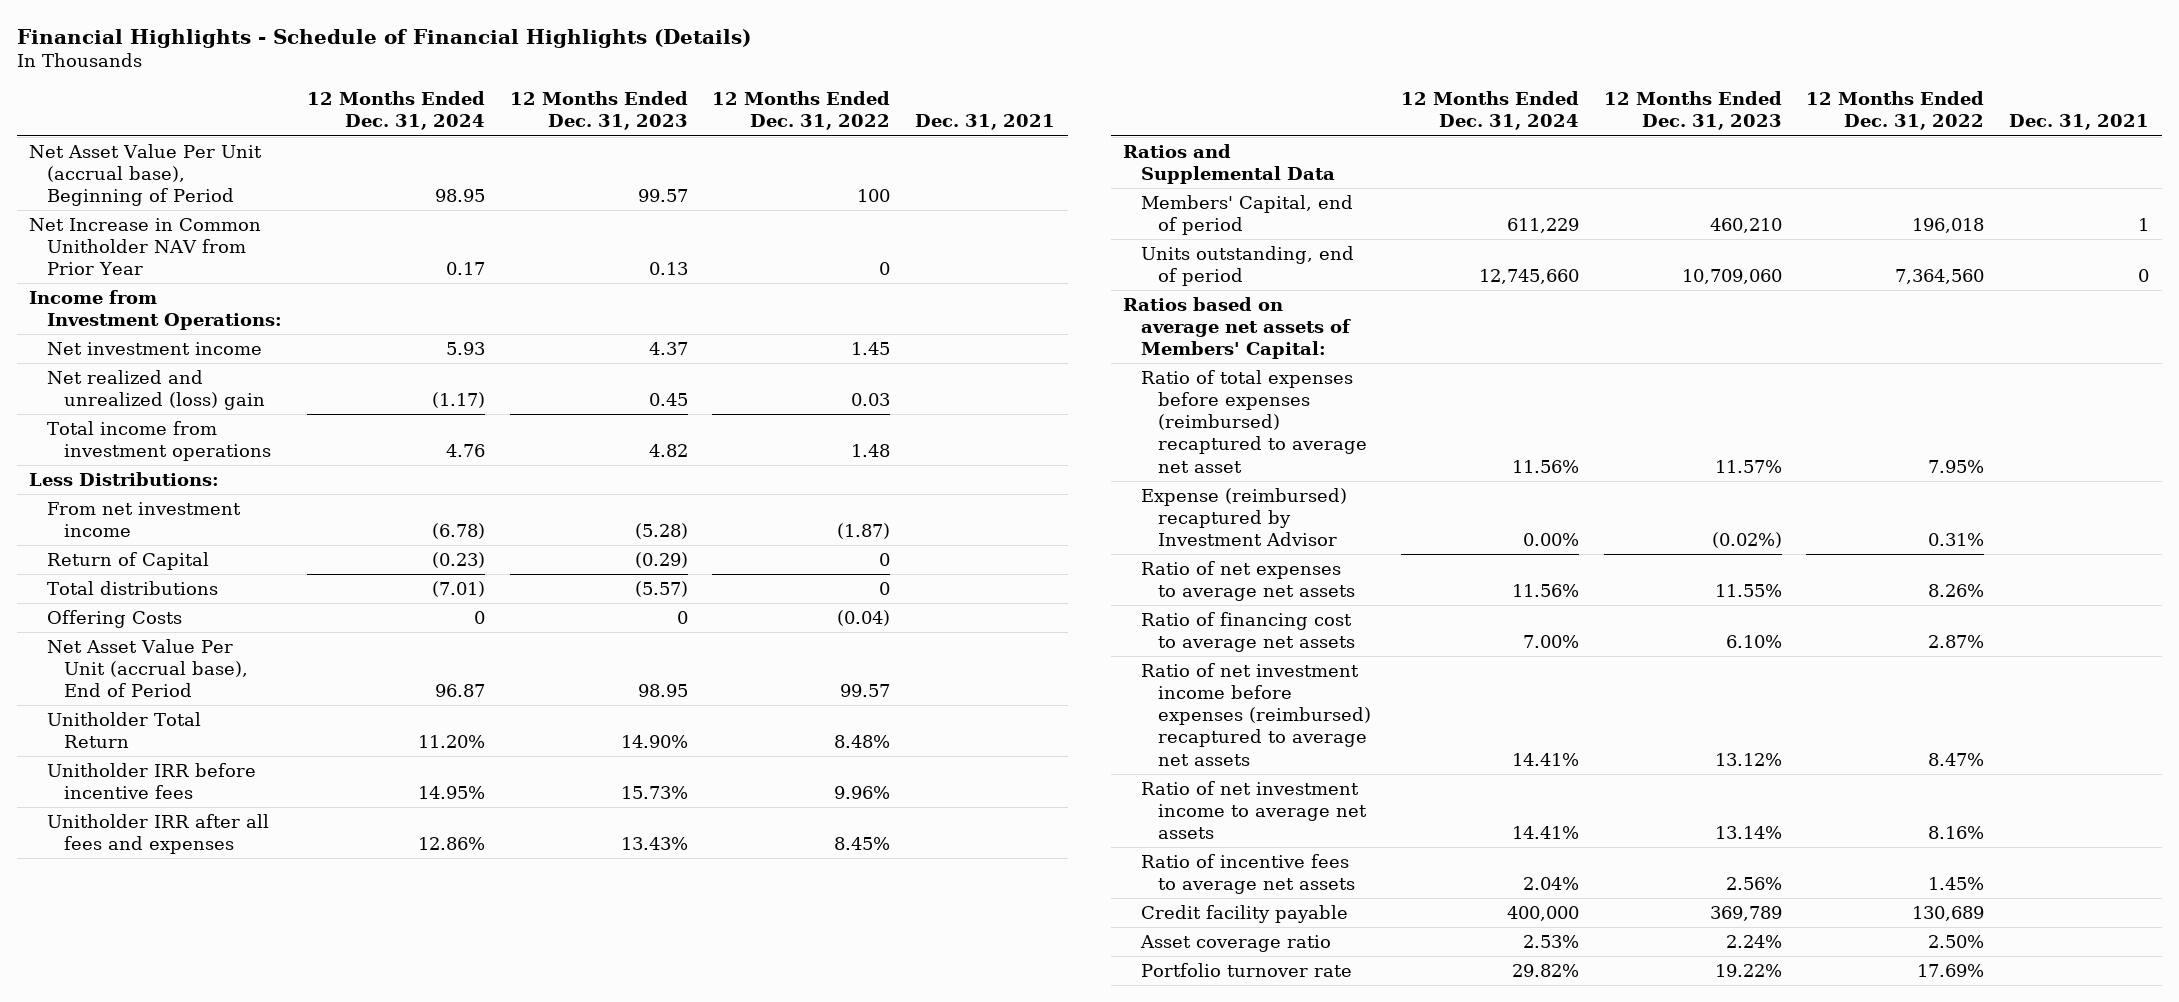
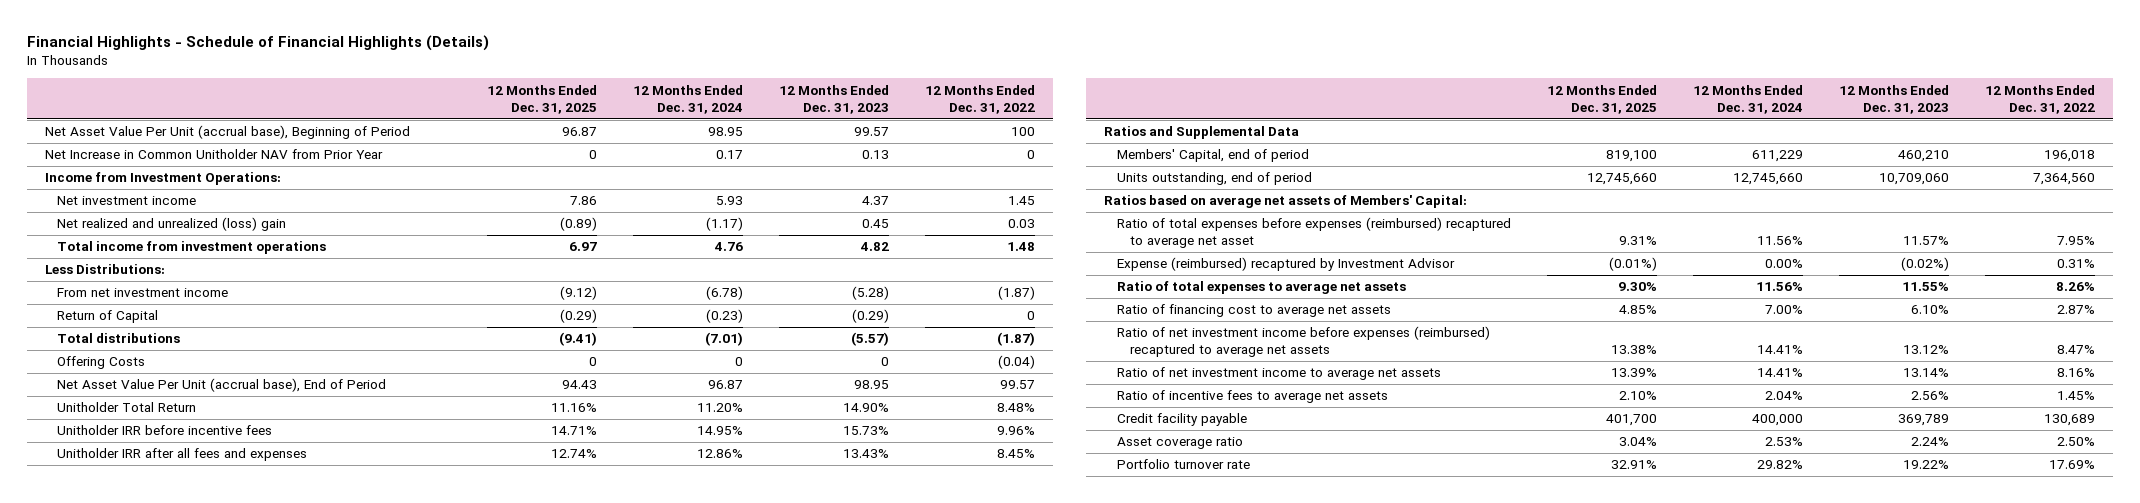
- | 12 Months Ended Dec. 31, 2024 | 12 Months Ended Dec. 31, 2023 | 12 Months Ended Dec. 31, 2022 | Dec. 31, 2021
+ | 12 Months Ended Dec. 31, 2025 | 12 Months Ended Dec. 31, 2024 | 12 Months Ended Dec. 31, 2023 | 12 Months Ended Dec. 31, 2022
- Total distributions | (7.01) | (5.57) | 0 |
+ Total distributions | (9.41) | (7.01) | (5.57) | (1.87)
- Ratio of net expenses to average net assets | 11.56% | 11.55% | 8.26% |
+ Ratio of total expenses to average net assets | 9.30% | 11.56% | 11.55% | 8.26%

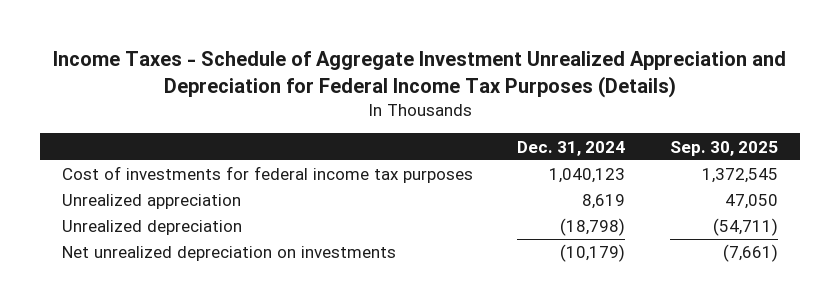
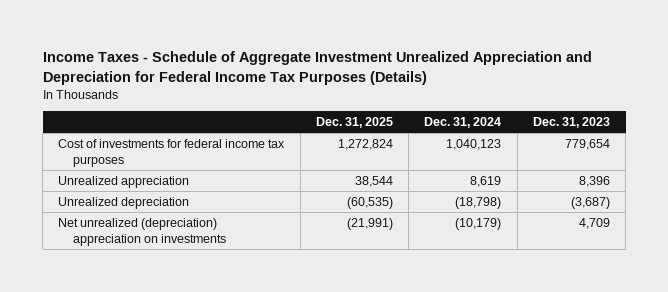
- | Dec. 31, 2024 | Sep. 30, 2025
+ | Dec. 31, 2025 | Dec. 31, 2024 | Dec. 31, 2023
- Net unrealized depreciation on investments | (10,179) | (7,661)
+ Net unrealized (depreciation) appreciation on investments | (21,991) | (10,179) | 4,709

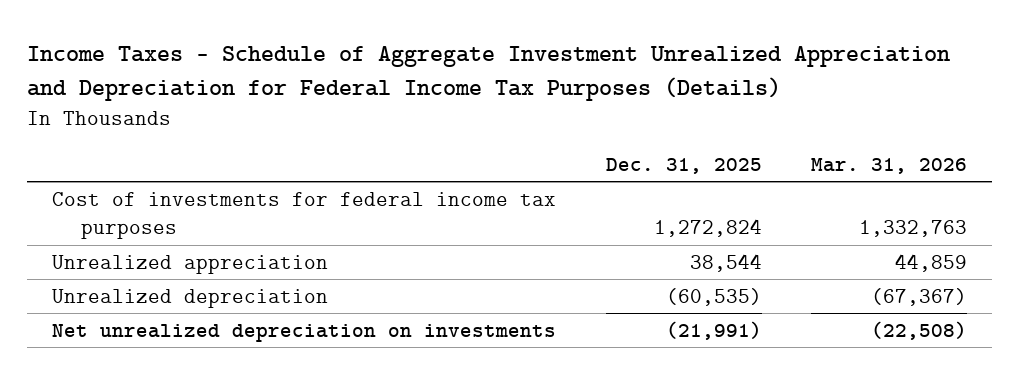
- | Dec. 31, 2025 | Dec. 31, 2024 | Dec. 31, 2023
+ | Dec. 31, 2025 | Mar. 31, 2026
- Net unrealized (depreciation) appreciation on investments | (21,991) | (10,179) | 4,709
+ Net unrealized depreciation on investments | (21,991) | (22,508)

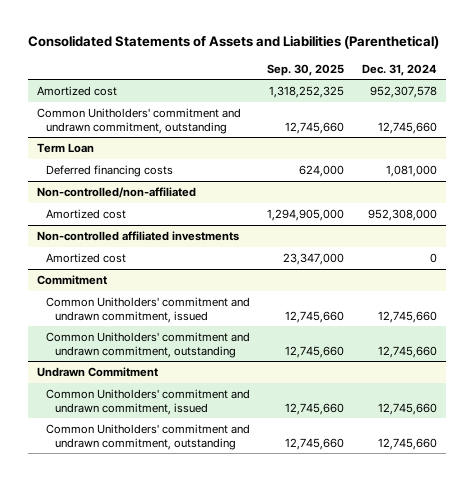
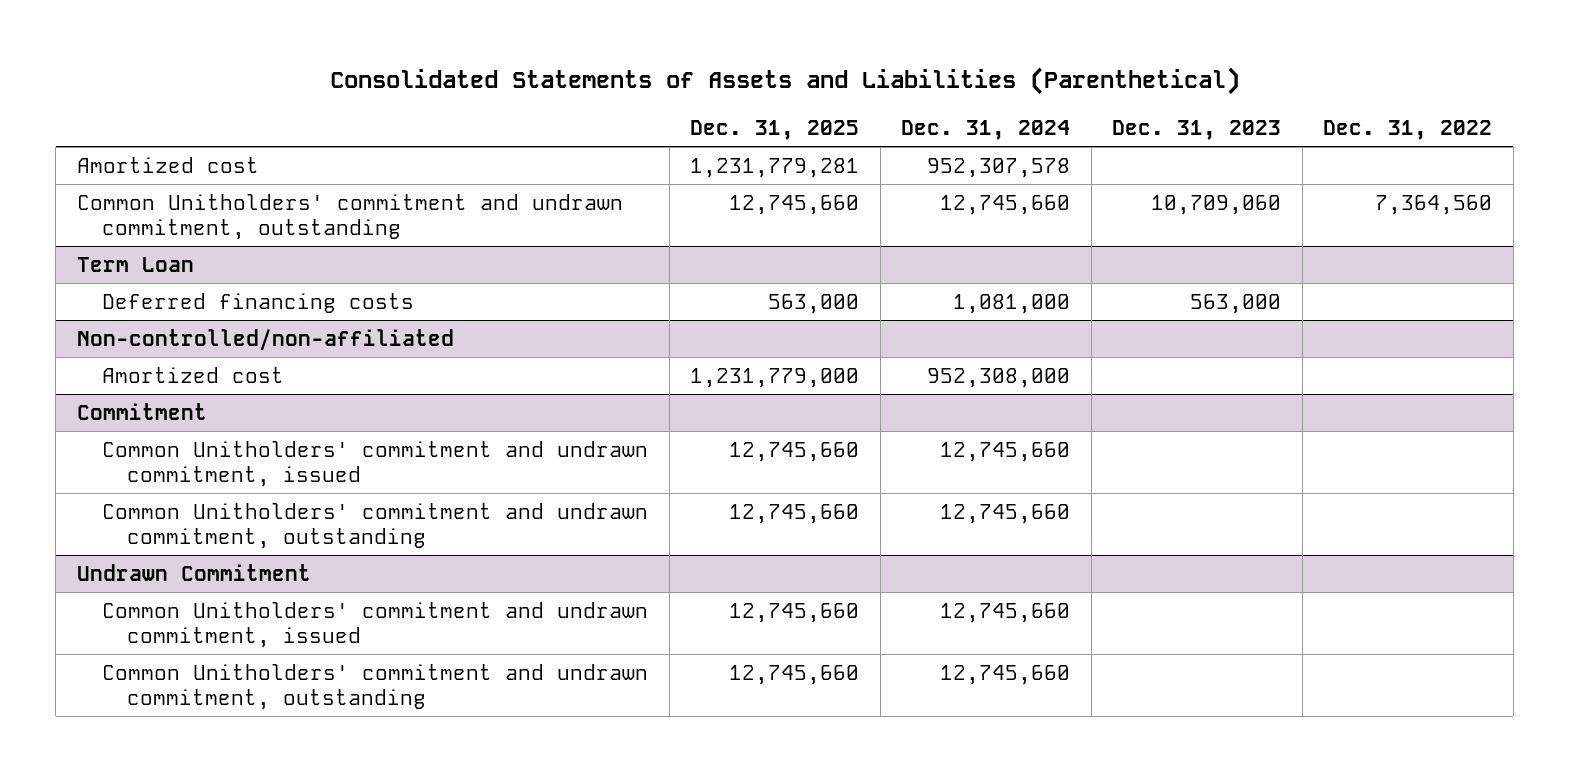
- | Sep. 30, 2025 | Dec. 31, 2024
+ | Dec. 31, 2025 | Dec. 31, 2024 | Dec. 31, 2023 | Dec. 31, 2022
- Non-controlled affiliated investments
- Amortized cost | 23,347,000 | 0

